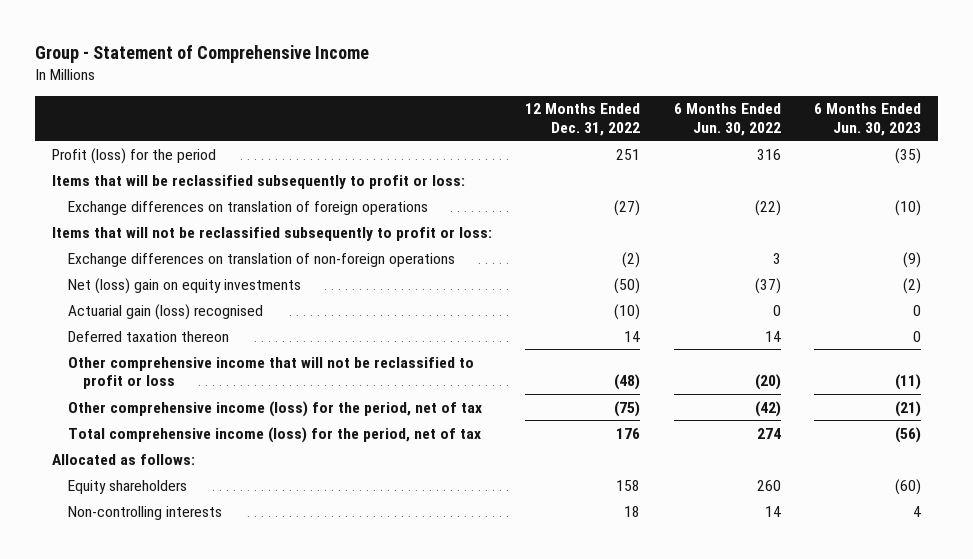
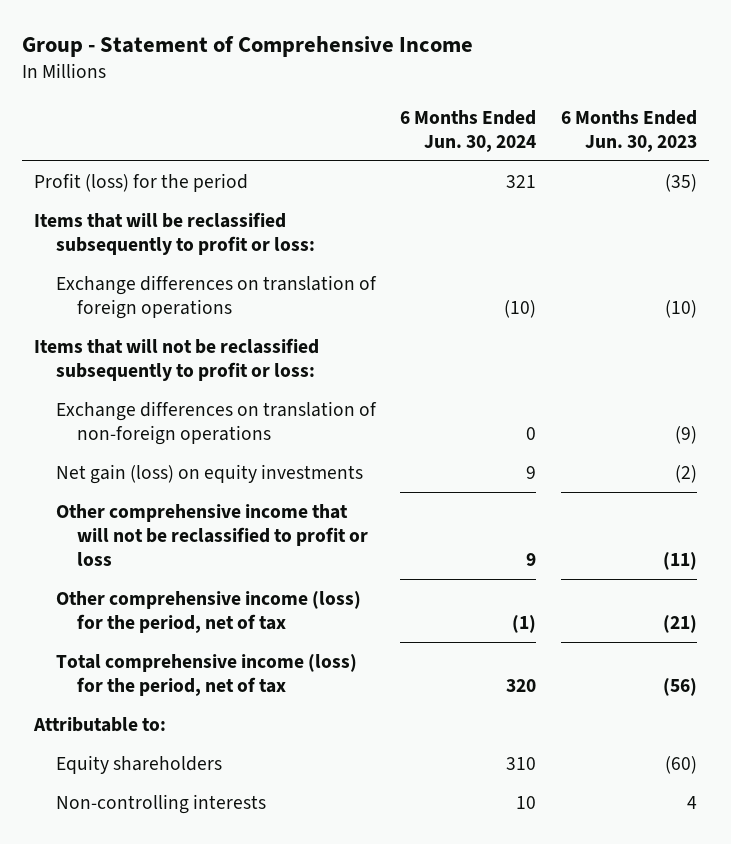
- | 12 Months Ended Dec. 31, 2022 | 6 Months Ended Jun. 30, 2022 | 6 Months Ended Jun. 30, 2023
+ | 6 Months Ended Jun. 30, 2024 | 6 Months Ended Jun. 30, 2023
- Net (loss) gain on equity investments | (50) | (37) | (2)
- Actuarial gain (loss) recognised | (10) | 0 | 0
- Deferred taxation thereon | 14 | 14 | 0
+ Net gain (loss) on equity investments | 9 | (2)
- Allocated as follows:
+ Attributable to:

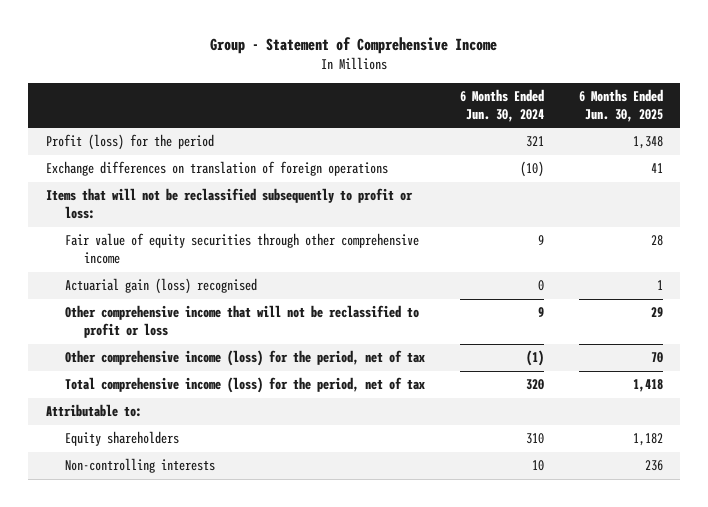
- | 6 Months Ended Jun. 30, 2024 | 6 Months Ended Jun. 30, 2023
+ | 6 Months Ended Jun. 30, 2024 | 6 Months Ended Jun. 30, 2025
- Items that will be reclassified subsequently to profit or loss:
- Exchange differences on translation of non-foreign operations | 0 | (9)
- Net gain (loss) on equity investments | 9 | (2)
+ Fair value of equity securities through other comprehensive income | 9 | 28
+ Actuarial gain (loss) recognised | 0 | 1

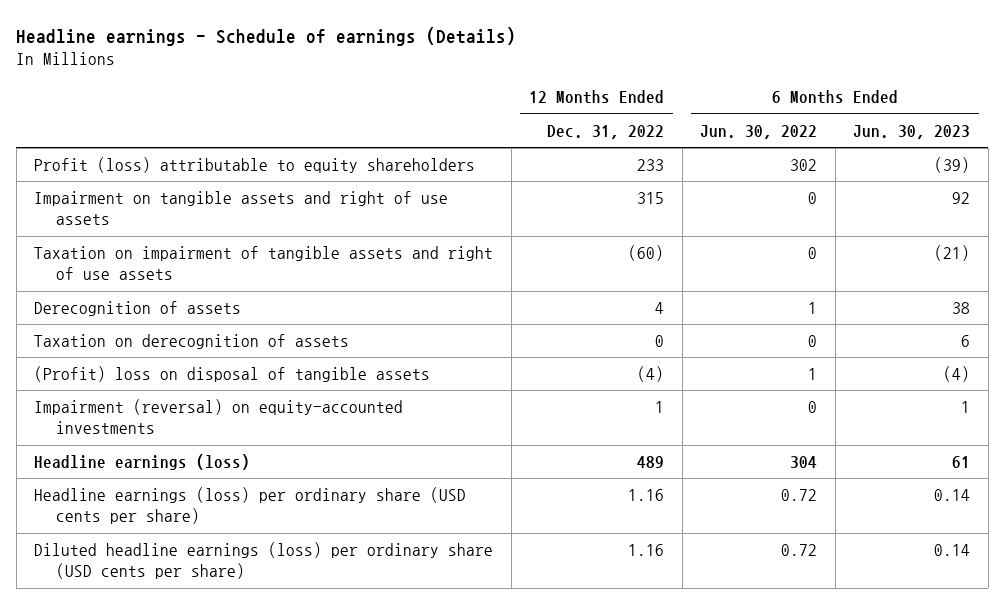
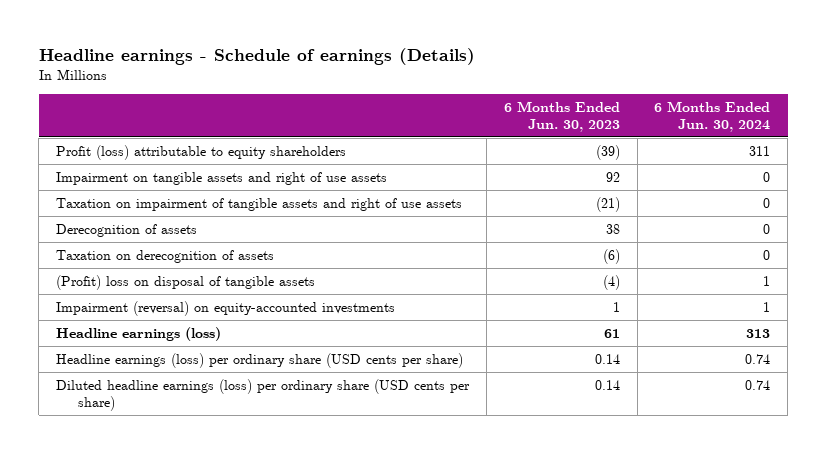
- | 12 Months Ended Dec. 31, 2022 | 6 Months Ended Jun. 30, 2022 | 6 Months Ended Jun. 30, 2023
+ | 6 Months Ended Jun. 30, 2023 | 6 Months Ended Jun. 30, 2024
- Taxation on derecognition of assets | 0 | 0 | 6
+ Taxation on derecognition of assets | (6) | 0

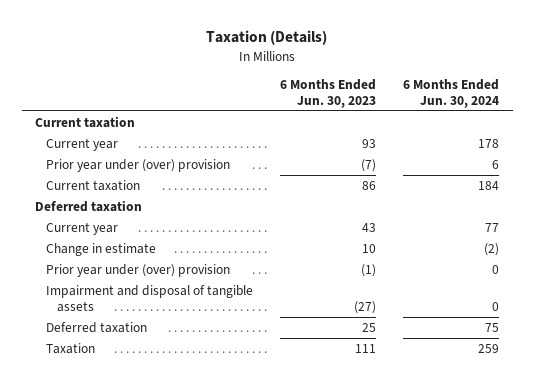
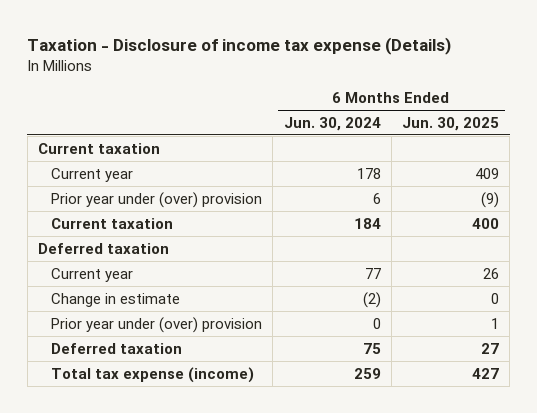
- Taxation (Details)
+ Taxation - Disclosure of income tax expense (Details)
- | 6 Months Ended Jun. 30, 2023 | 6 Months Ended Jun. 30, 2024
+ | 6 Months Ended Jun. 30, 2024 | 6 Months Ended Jun. 30, 2025
- Impairment and disposal of tangible assets | (27) | 0
- Taxation | 111 | 259
+ Total tax expense (income) | 259 | 427

